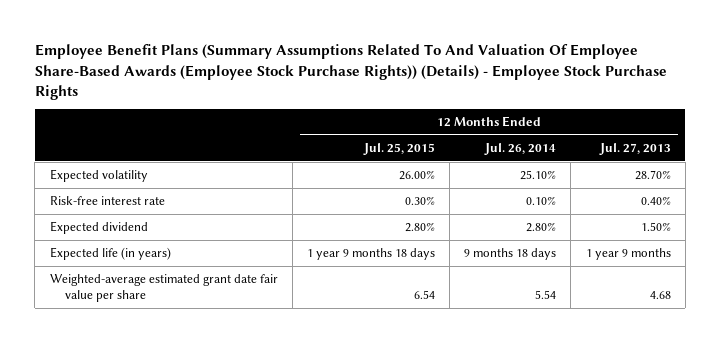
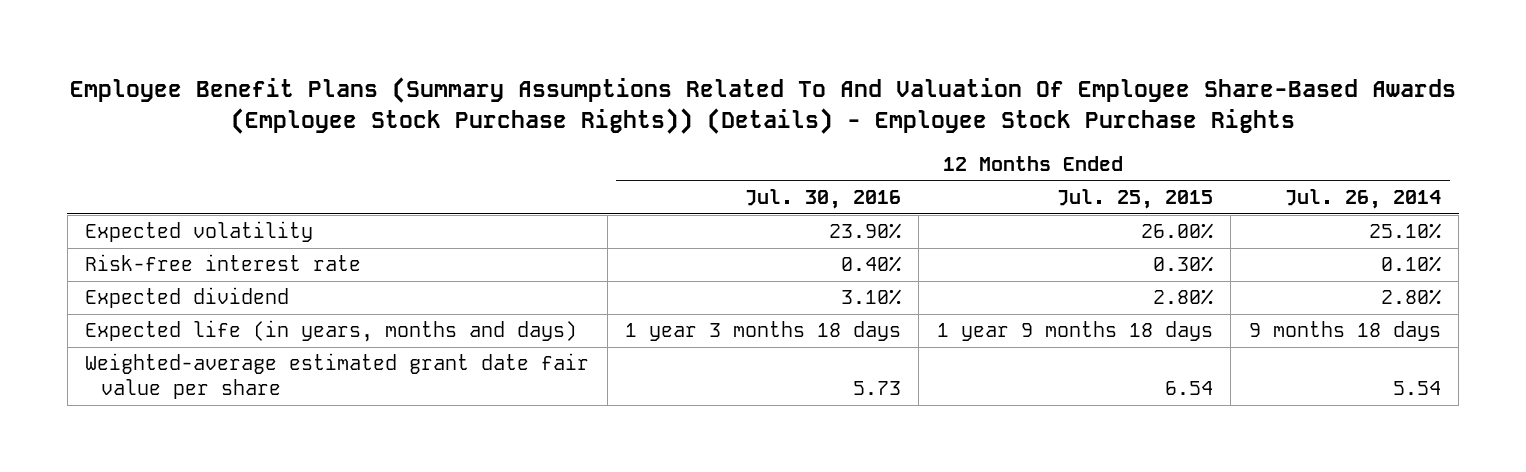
- | 12 Months Ended Jul. 25, 2015 | 12 Months Ended Jul. 26, 2014 | 12 Months Ended Jul. 27, 2013
+ | 12 Months Ended Jul. 30, 2016 | 12 Months Ended Jul. 25, 2015 | 12 Months Ended Jul. 26, 2014
- Expected life (in years) | 1 year 9 months 18 days | 9 months 18 days | 1 year 9 months
+ Expected life (in years, months and days) | 1 year 3 months 18 days | 1 year 9 months 18 days | 9 months 18 days

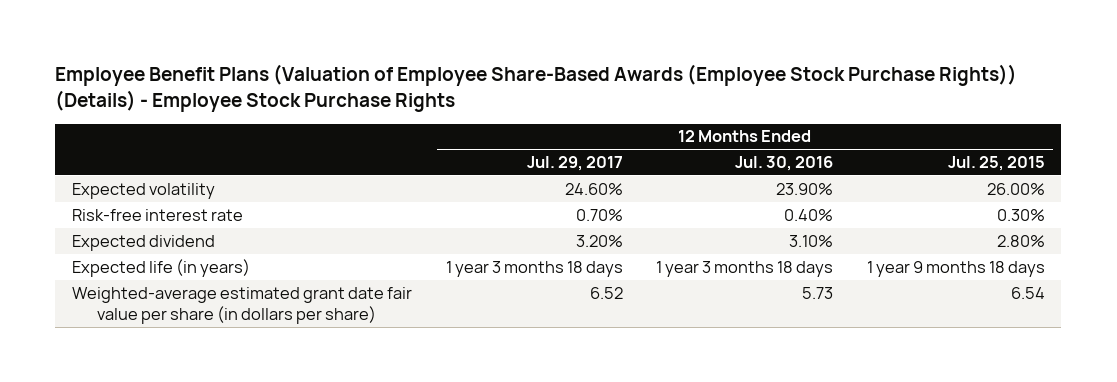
- Employee Benefit Plans (Summary Assumptions Related To And Valuation Of Employee Share-Based Awards (Employee Stock Purchase Rights)) (Details) - Employee Stock Purchase Rights
+ Employee Benefit Plans (Valuation of Employee Share-Based Awards (Employee Stock Purchase Rights)) (Details) - Employee Stock Purchase Rights
- | 12 Months Ended Jul. 30, 2016 | 12 Months Ended Jul. 25, 2015 | 12 Months Ended Jul. 26, 2014
+ | 12 Months Ended Jul. 29, 2017 | 12 Months Ended Jul. 30, 2016 | 12 Months Ended Jul. 25, 2015
- Expected life (in years, months and days) | 1 year 3 months 18 days | 1 year 9 months 18 days | 9 months 18 days
- Weighted-average estimated grant date fair value per share | 5.73 | 6.54 | 5.54
+ Expected life (in years) | 1 year 3 months 18 days | 1 year 3 months 18 days | 1 year 9 months 18 days
+ Weighted-average estimated grant date fair value per share (in dollars per share) | 6.52 | 5.73 | 6.54

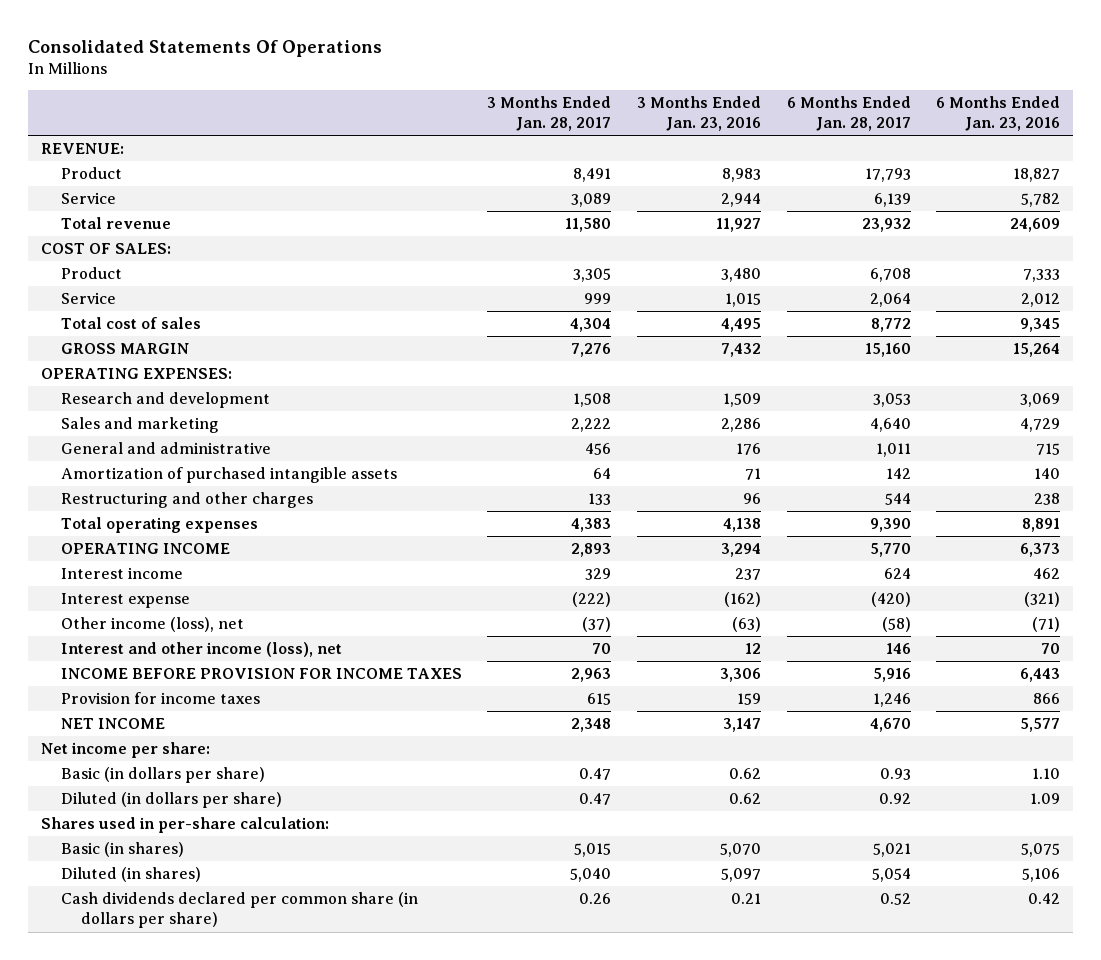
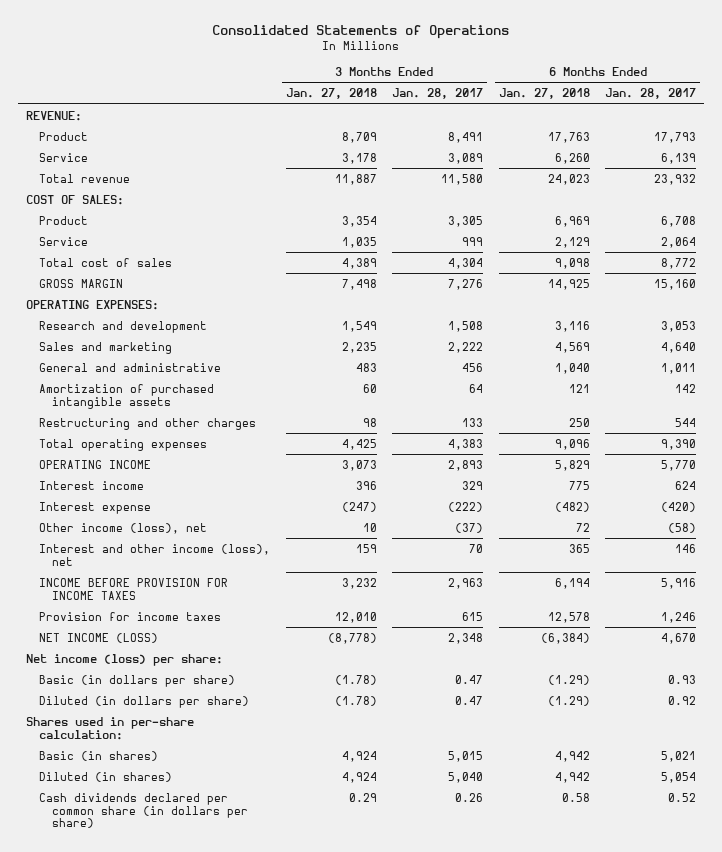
- Consolidated Statements Of Operations
+ Consolidated Statements of Operations
- | 3 Months Ended Jan. 28, 2017 | 3 Months Ended Jan. 23, 2016 | 6 Months Ended Jan. 28, 2017 | 6 Months Ended Jan. 23, 2016
+ | 3 Months Ended Jan. 27, 2018 | 3 Months Ended Jan. 28, 2017 | 6 Months Ended Jan. 27, 2018 | 6 Months Ended Jan. 28, 2017
- NET INCOME | 2,348 | 3,147 | 4,670 | 5,577
- Net income per share:
+ NET INCOME (LOSS) | (8,778) | 2,348 | (6,384) | 4,670
+ Net income (loss) per share:

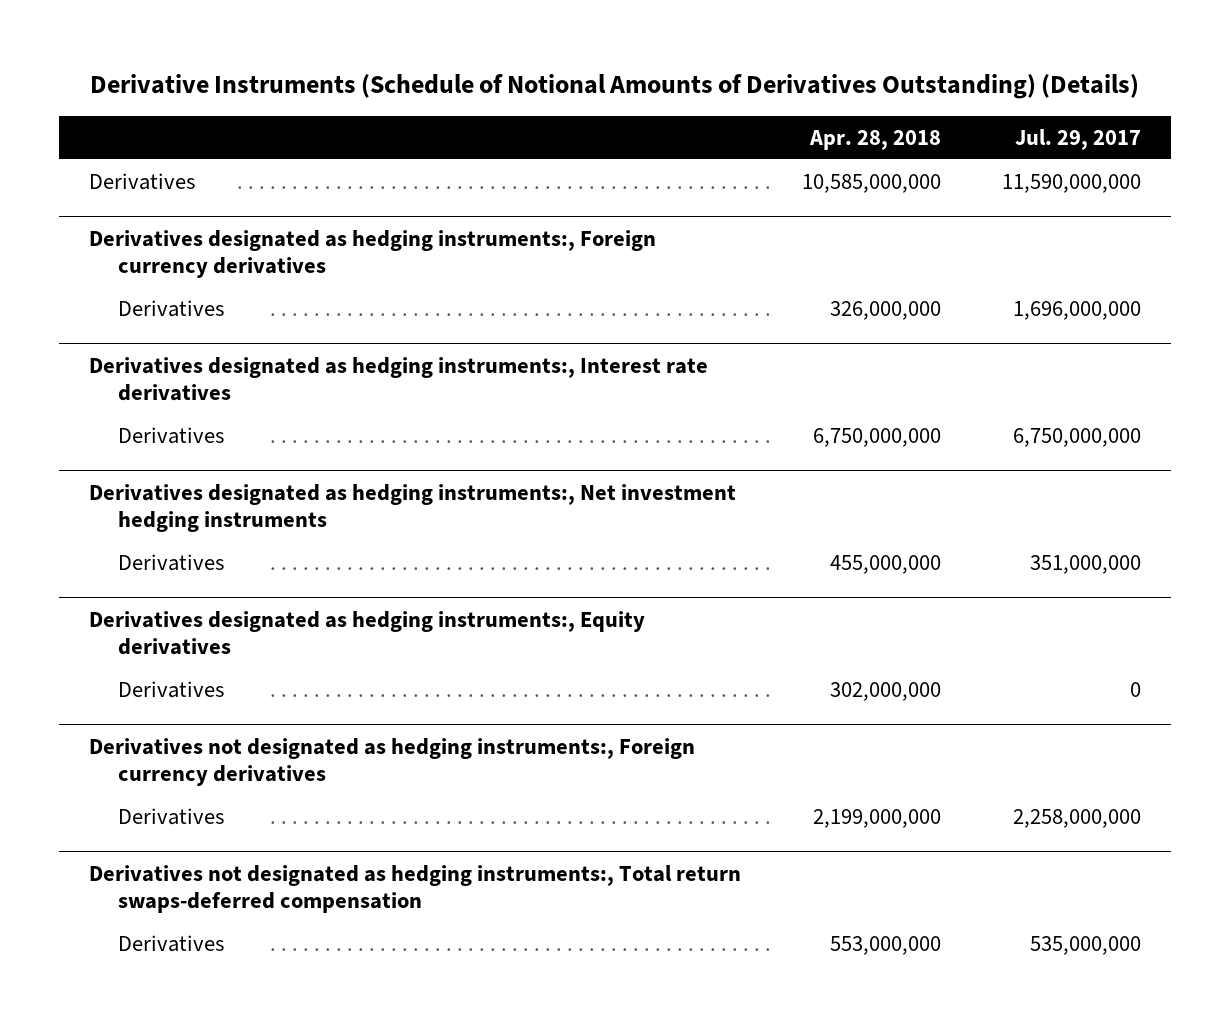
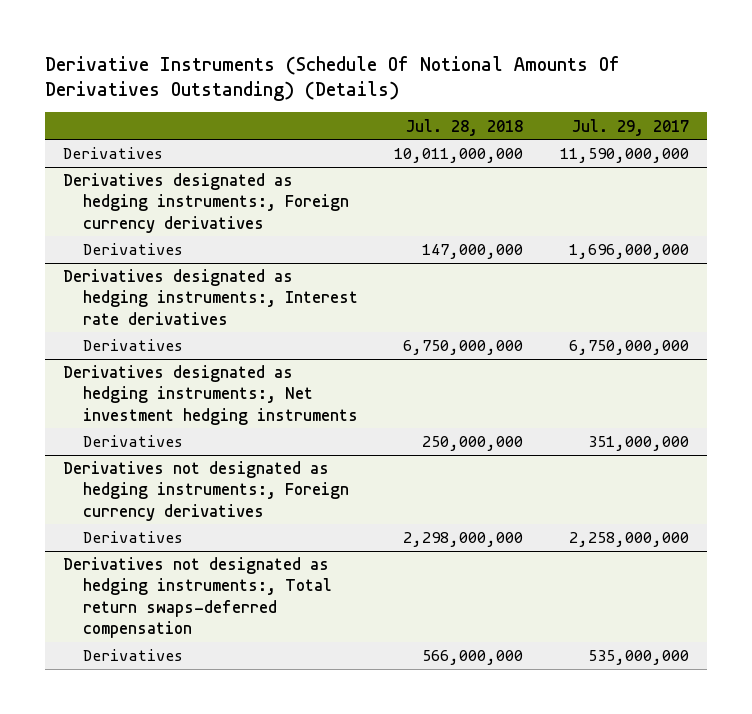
- Derivative Instruments (Schedule of Notional Amounts of Derivatives Outstanding) (Details)
+ Derivative Instruments (Schedule Of Notional Amounts Of Derivatives Outstanding) (Details)
- | Apr. 28, 2018 | Jul. 29, 2017
+ | Jul. 28, 2018 | Jul. 29, 2017
- Derivatives designated as hedging instruments:, Equity derivatives
- Derivatives | 302,000,000 | 0

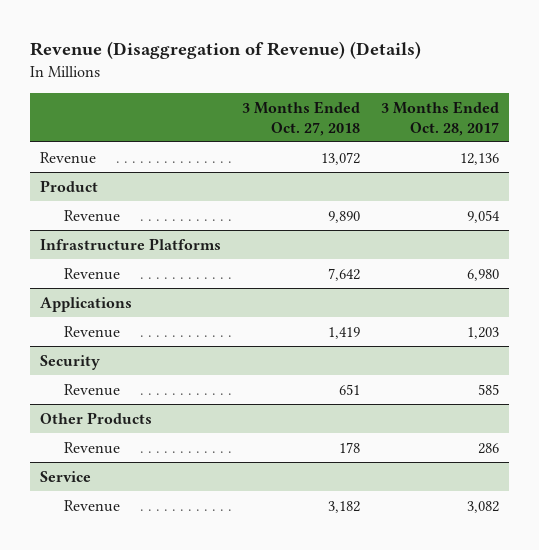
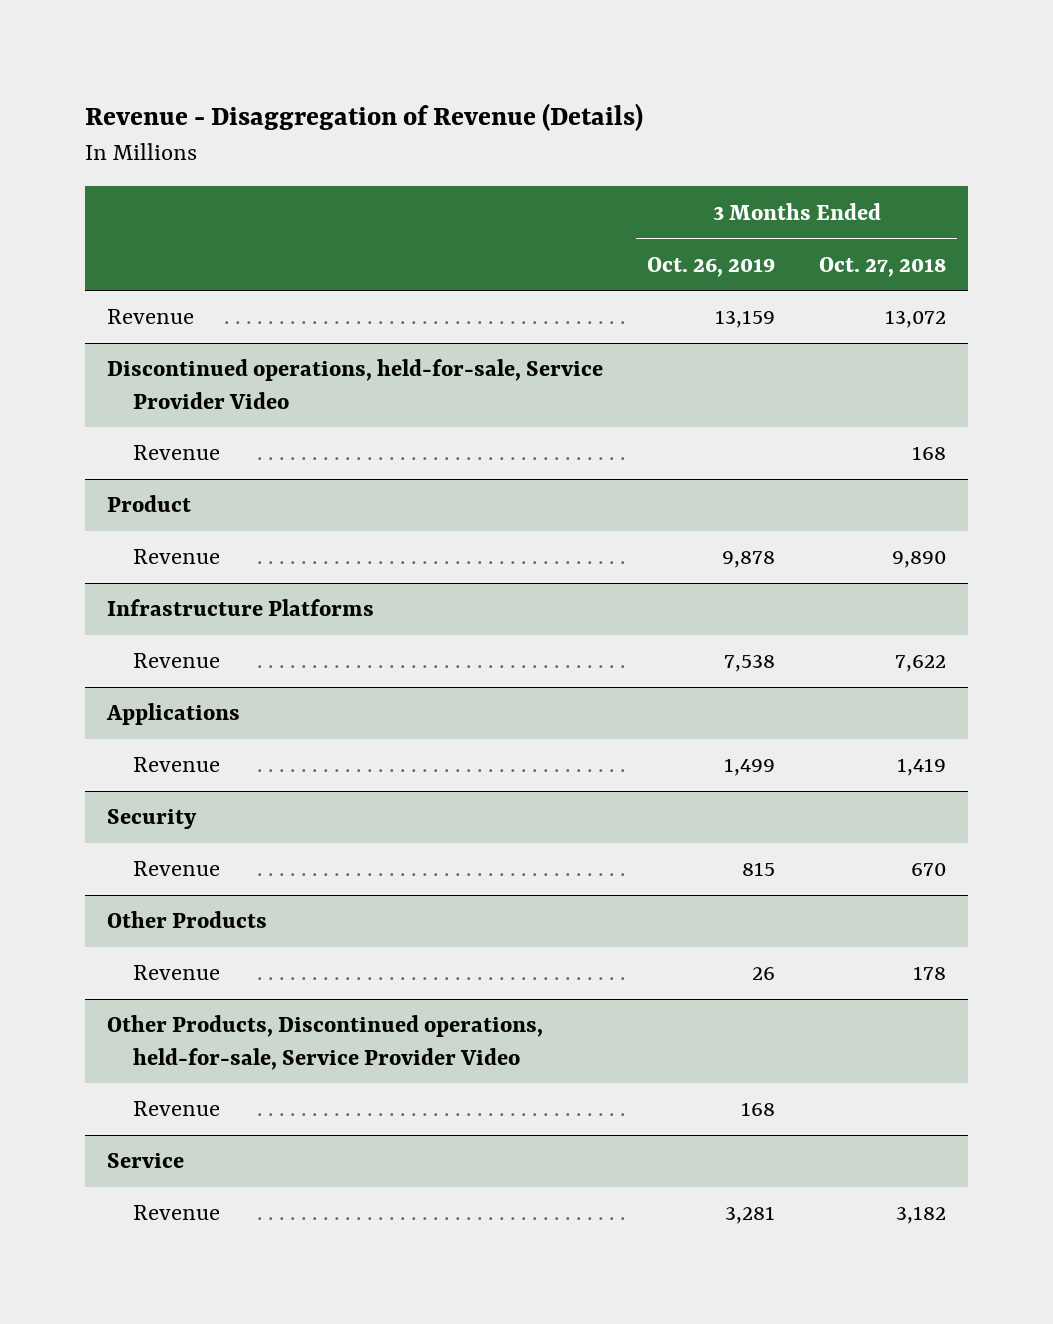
- Revenue (Disaggregation of Revenue) (Details)
+ Revenue - Disaggregation of Revenue (Details)
- | 3 Months Ended Oct. 27, 2018 | 3 Months Ended Oct. 28, 2017
+ | 3 Months Ended Oct. 26, 2019 | 3 Months Ended Oct. 27, 2018
+ Discontinued operations, held-for-sale, Service Provider Video
+ Revenue | | 168
@ Infrastructure Platforms
- Revenue | 7,642 | 6,980
+ Revenue | 7,538 | 7,622
@ Security
- Revenue | 651 | 585
+ Revenue | 815 | 670
+ Other Products, Discontinued operations, held-for-sale, Service Provider Video
+ Revenue | 168 |

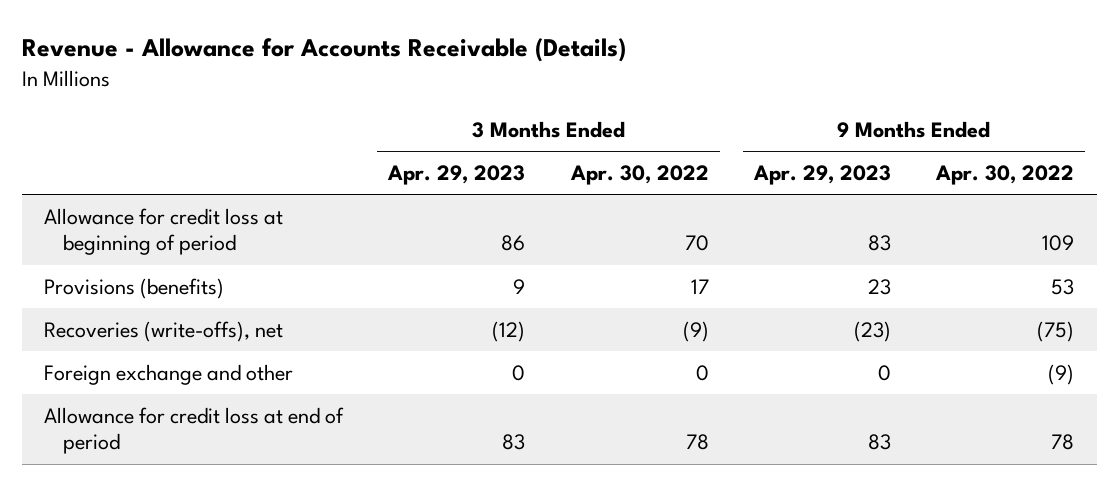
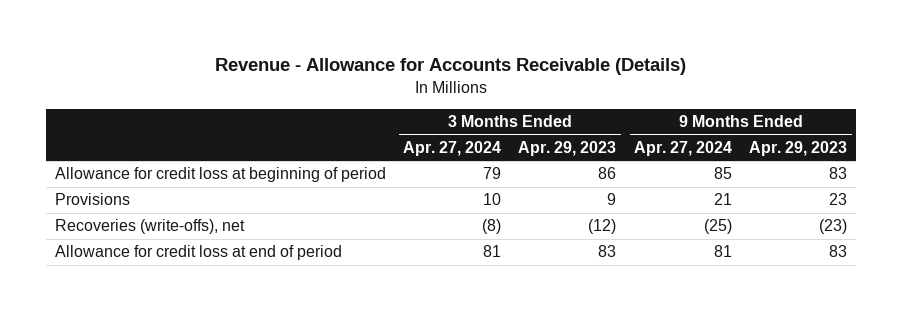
- | 3 Months Ended Apr. 29, 2023 | 3 Months Ended Apr. 30, 2022 | 9 Months Ended Apr. 29, 2023 | 9 Months Ended Apr. 30, 2022
+ | 3 Months Ended Apr. 27, 2024 | 3 Months Ended Apr. 29, 2023 | 9 Months Ended Apr. 27, 2024 | 9 Months Ended Apr. 29, 2023
- Provisions (benefits) | 9 | 17 | 23 | 53
+ Provisions | 10 | 9 | 21 | 23
- Foreign exchange and other | 0 | 0 | 0 | (9)

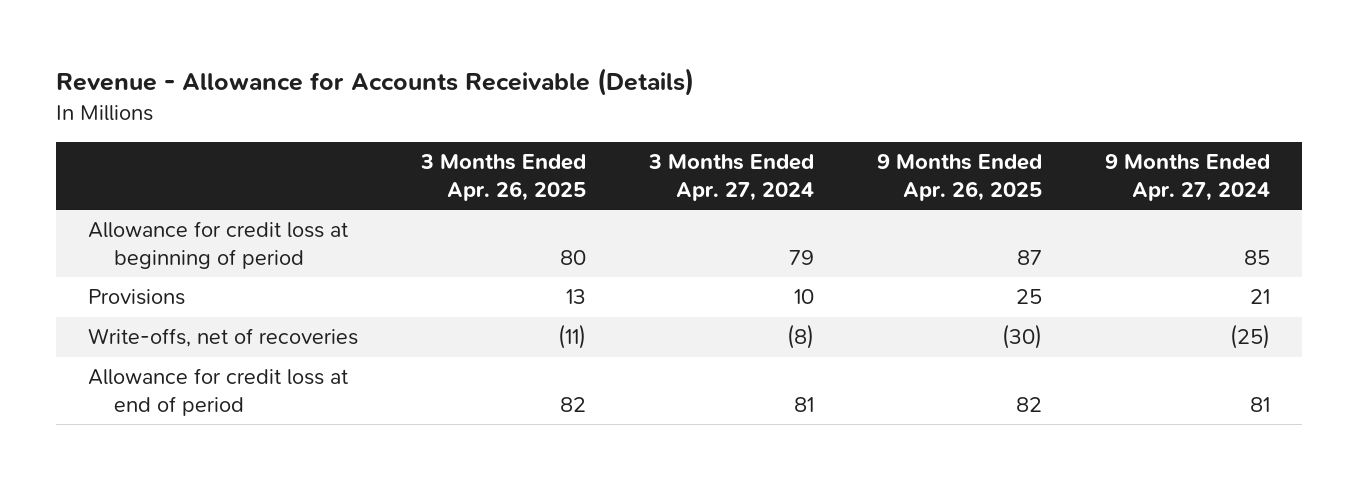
- | 3 Months Ended Apr. 27, 2024 | 3 Months Ended Apr. 29, 2023 | 9 Months Ended Apr. 27, 2024 | 9 Months Ended Apr. 29, 2023
+ | 3 Months Ended Apr. 26, 2025 | 3 Months Ended Apr. 27, 2024 | 9 Months Ended Apr. 26, 2025 | 9 Months Ended Apr. 27, 2024
- Recoveries (write-offs), net | (8) | (12) | (25) | (23)
+ Write-offs, net of recoveries | (11) | (8) | (30) | (25)

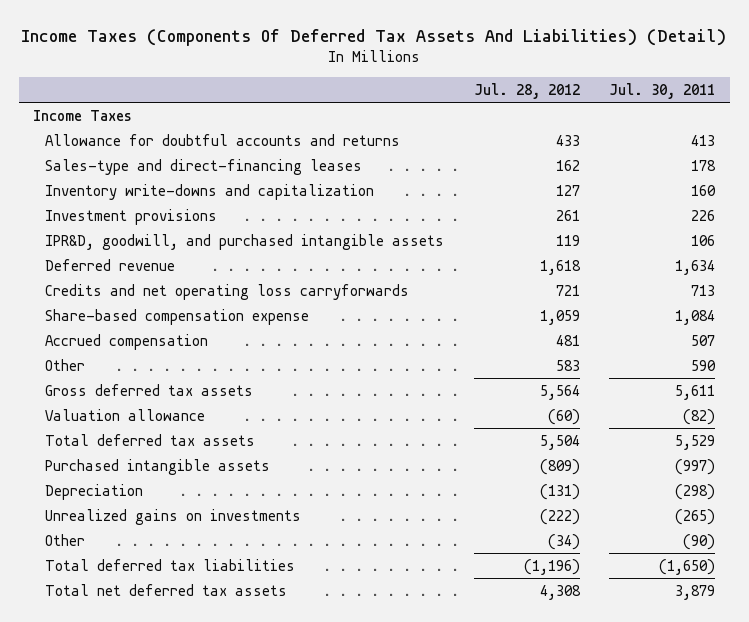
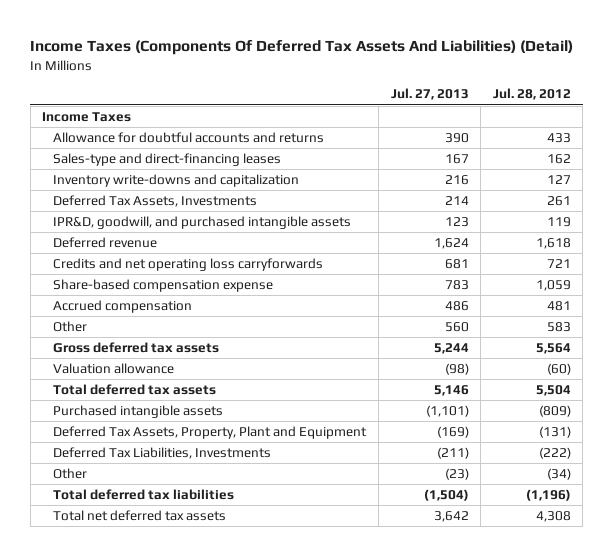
- | Jul. 28, 2012 | Jul. 30, 2011
+ | Jul. 27, 2013 | Jul. 28, 2012
- Investment provisions | 261 | 226
+ Deferred Tax Assets, Investments | 214 | 261
- Depreciation | (131) | (298)
- Unrealized gains on investments | (222) | (265)
+ Deferred Tax Assets, Property, Plant and Equipment | (169) | (131)
+ Deferred Tax Liabilities, Investments | (211) | (222)

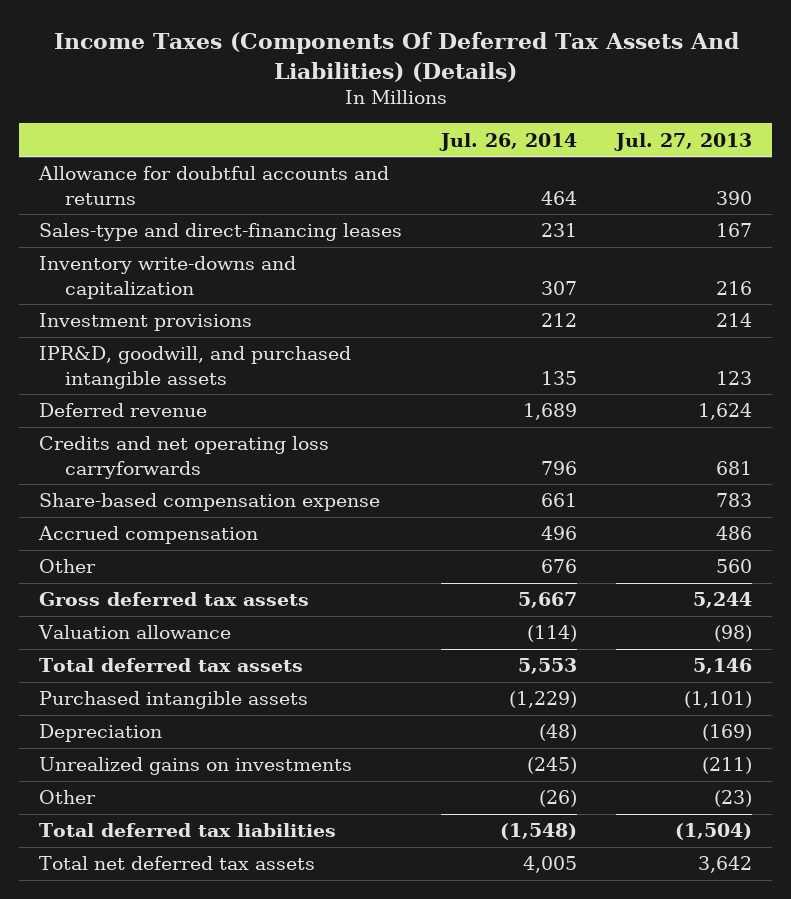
- Income Taxes (Components Of Deferred Tax Assets And Liabilities) (Detail)
+ Income Taxes (Components Of Deferred Tax Assets And Liabilities) (Details)
- | Jul. 27, 2013 | Jul. 28, 2012
+ | Jul. 26, 2014 | Jul. 27, 2013
- Income Taxes
- Deferred Tax Assets, Investments | 214 | 261
+ Investment provisions | 212 | 214
- Deferred Tax Assets, Property, Plant and Equipment | (169) | (131)
- Deferred Tax Liabilities, Investments | (211) | (222)
+ Depreciation | (48) | (169)
+ Unrealized gains on investments | (245) | (211)

